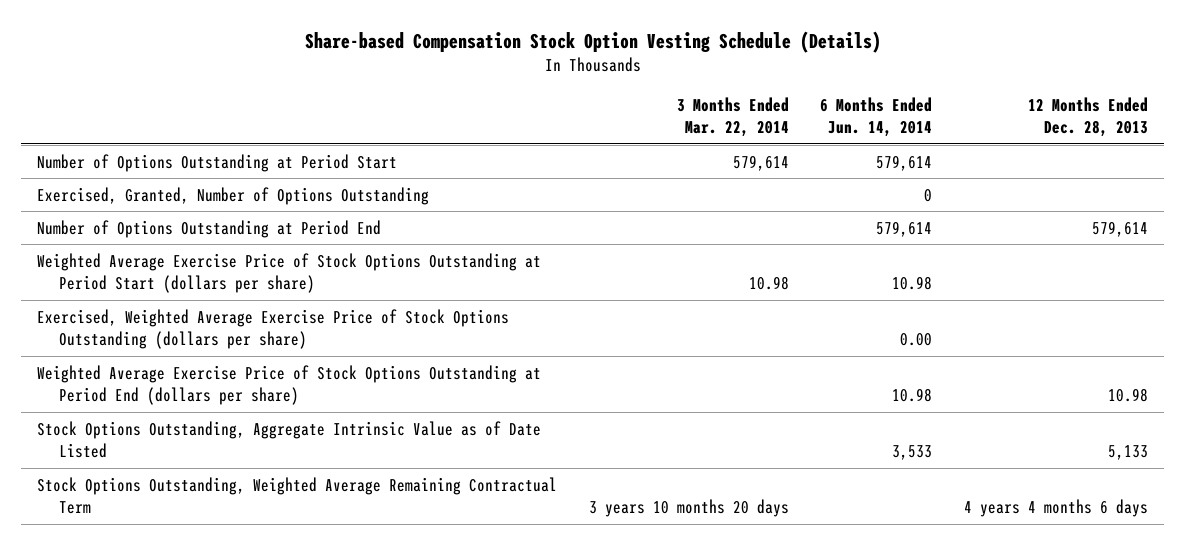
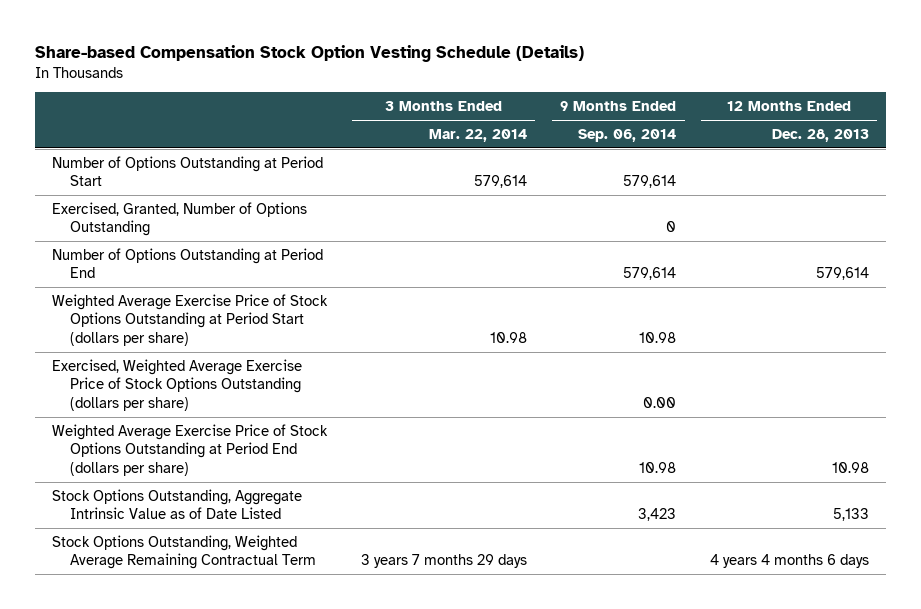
- | 3 Months Ended Mar. 22, 2014 | 6 Months Ended Jun. 14, 2014 | 12 Months Ended Dec. 28, 2013
+ | 3 Months Ended Mar. 22, 2014 | 9 Months Ended Sep. 06, 2014 | 12 Months Ended Dec. 28, 2013
- Stock Options Outstanding, Weighted Average Remaining Contractual Term | 3 years 10 months 20 days | | 4 years 4 months 6 days
+ Stock Options Outstanding, Weighted Average Remaining Contractual Term | 3 years 7 months 29 days | | 4 years 4 months 6 days

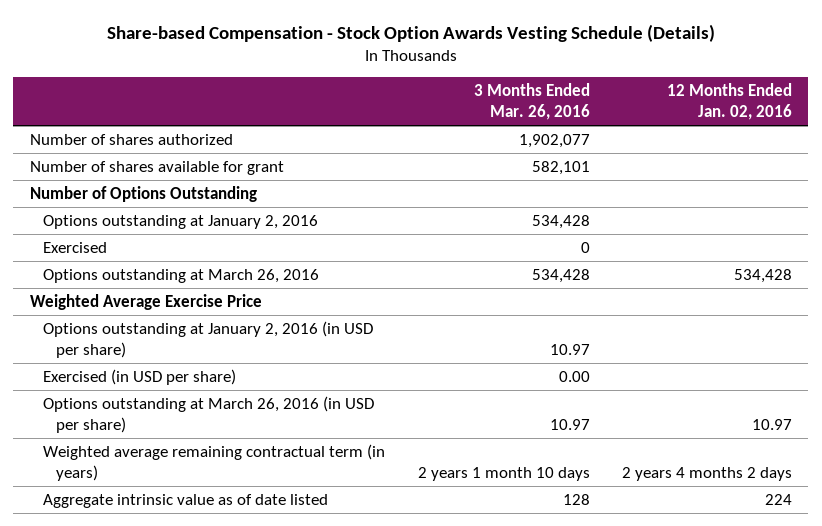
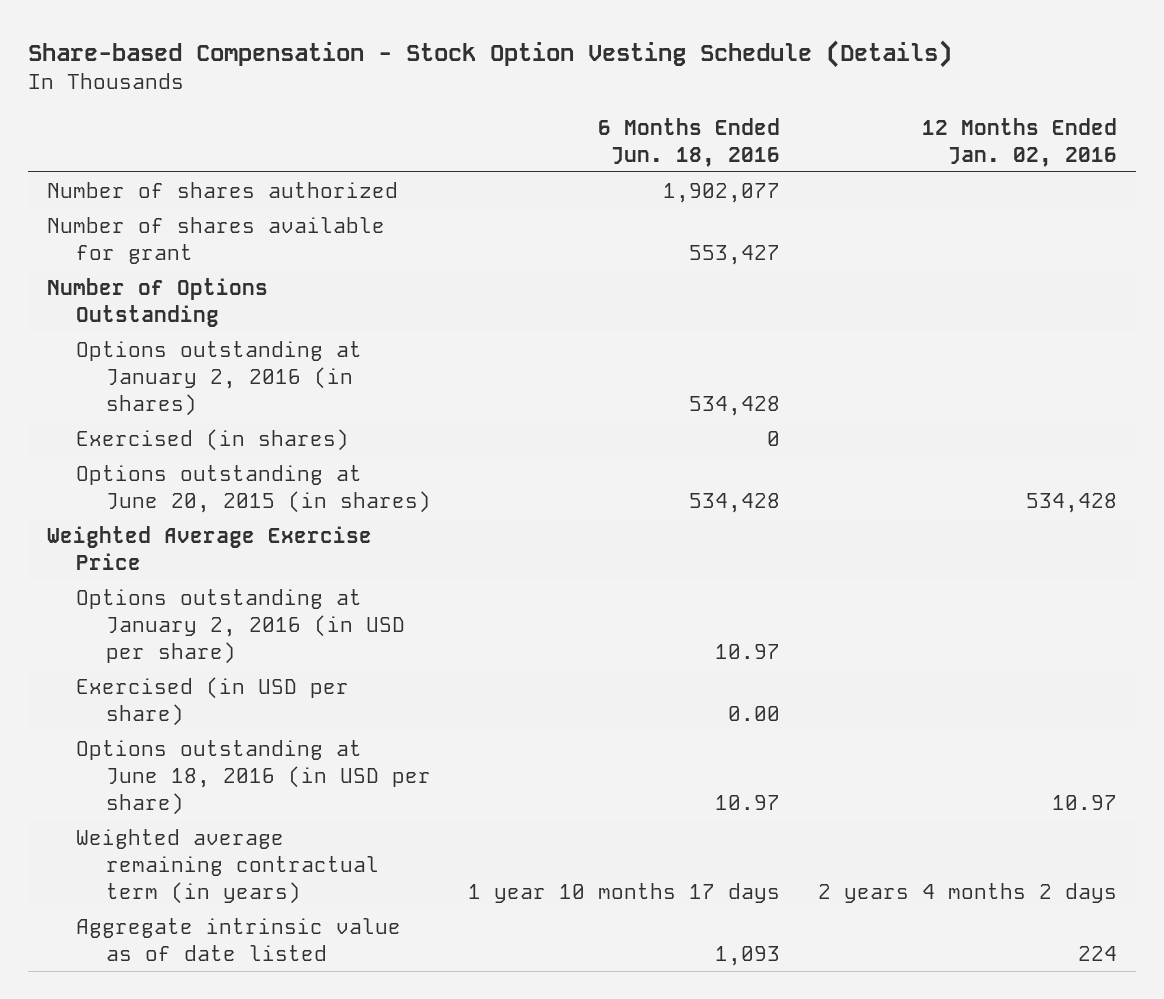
- Share-based Compensation - Stock Option Awards Vesting Schedule (Details)
+ Share-based Compensation - Stock Option Vesting Schedule (Details)
- | 3 Months Ended Mar. 26, 2016 | 12 Months Ended Jan. 02, 2016
+ | 6 Months Ended Jun. 18, 2016 | 12 Months Ended Jan. 02, 2016
- Options outstanding at January 2, 2016 | 534,428 |
- Exercised | 0 |
- Options outstanding at March 26, 2016 | 534,428 | 534,428
+ Options outstanding at January 2, 2016 (in shares) | 534,428 |
+ Exercised (in shares) | 0 |
+ Options outstanding at June 20, 2015 (in shares) | 534,428 | 534,428
- Options outstanding at March 26, 2016 (in USD per share) | 10.97 | 10.97
+ Options outstanding at June 18, 2016 (in USD per share) | 10.97 | 10.97

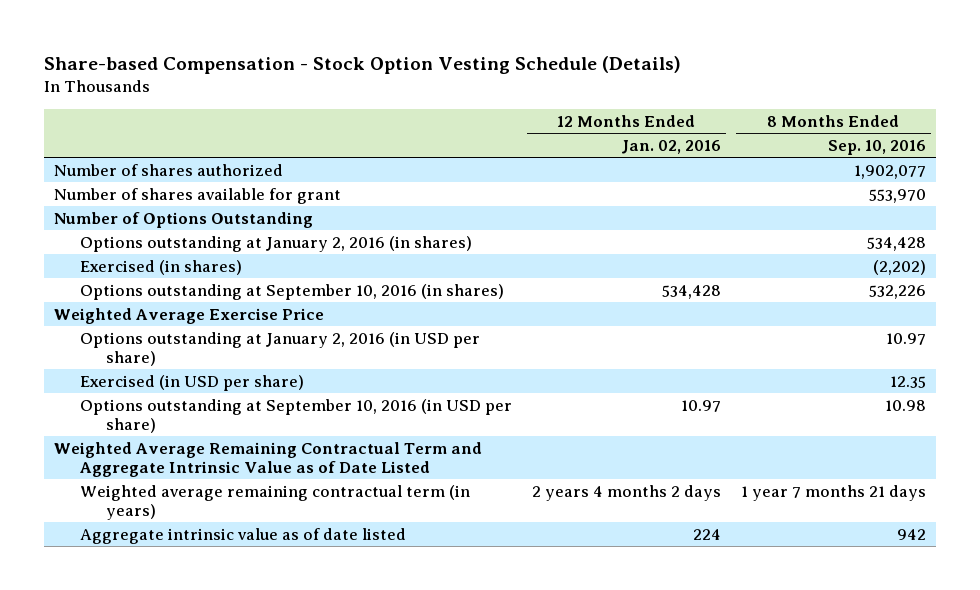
- | 6 Months Ended Jun. 18, 2016 | 12 Months Ended Jan. 02, 2016
+ | 12 Months Ended Jan. 02, 2016 | 8 Months Ended Sep. 10, 2016
- Options outstanding at June 20, 2015 (in shares) | 534,428 | 534,428
+ Options outstanding at September 10, 2016 (in shares) | 534,428 | 532,226
- Options outstanding at June 18, 2016 (in USD per share) | 10.97 | 10.97
+ Options outstanding at September 10, 2016 (in USD per share) | 10.97 | 10.98
+ Weighted Average Remaining Contractual Term and Aggregate Intrinsic Value as of Date Listed

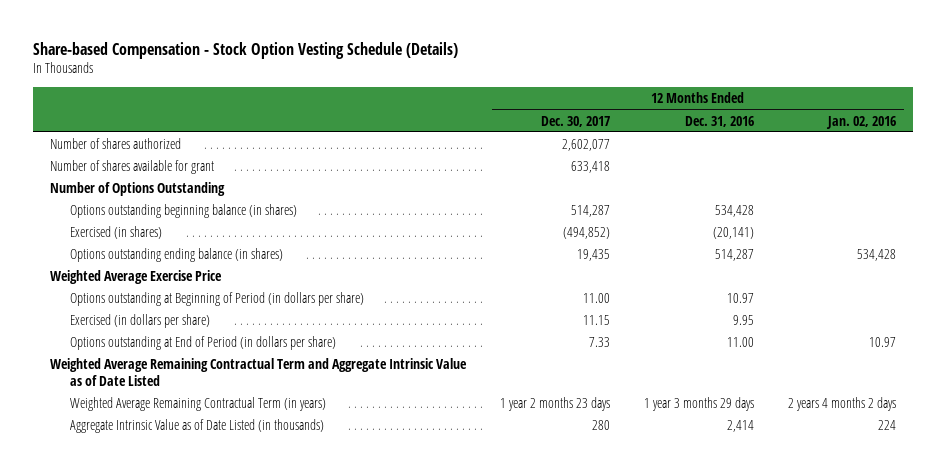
- | 12 Months Ended Jan. 02, 2016 | 8 Months Ended Sep. 10, 2016
+ | 12 Months Ended Dec. 30, 2017 | 12 Months Ended Dec. 31, 2016 | 12 Months Ended Jan. 02, 2016
- Options outstanding at January 2, 2016 (in shares) | | 534,428
+ Options outstanding beginning balance (in shares) | 514,287 | 534,428 |
- Options outstanding at September 10, 2016 (in shares) | 534,428 | 532,226
+ Options outstanding ending balance (in shares) | 19,435 | 514,287 | 534,428
- Options outstanding at January 2, 2016 (in USD per share) | | 10.97
- Exercised (in USD per share) | | 12.35
- Options outstanding at September 10, 2016 (in USD per share) | 10.97 | 10.98
+ Options outstanding at Beginning of Period (in dollars per share) | 11.00 | 10.97 |
+ Exercised (in dollars per share) | 11.15 | 9.95 |
+ Options outstanding at End of Period (in dollars per share) | 7.33 | 11.00 | 10.97
- Weighted average remaining contractual term (in years) | 2 years 4 months 2 days | 1 year 7 months 21 days
- Aggregate intrinsic value as of date listed | 224 | 942
+ Weighted Average Remaining Contractual Term (in years) | 1 year 2 months 23 days | 1 year 3 months 29 days | 2 years 4 months 2 days
+ Aggregate Intrinsic Value as of Date Listed (in thousands) | 280 | 2,414 | 224

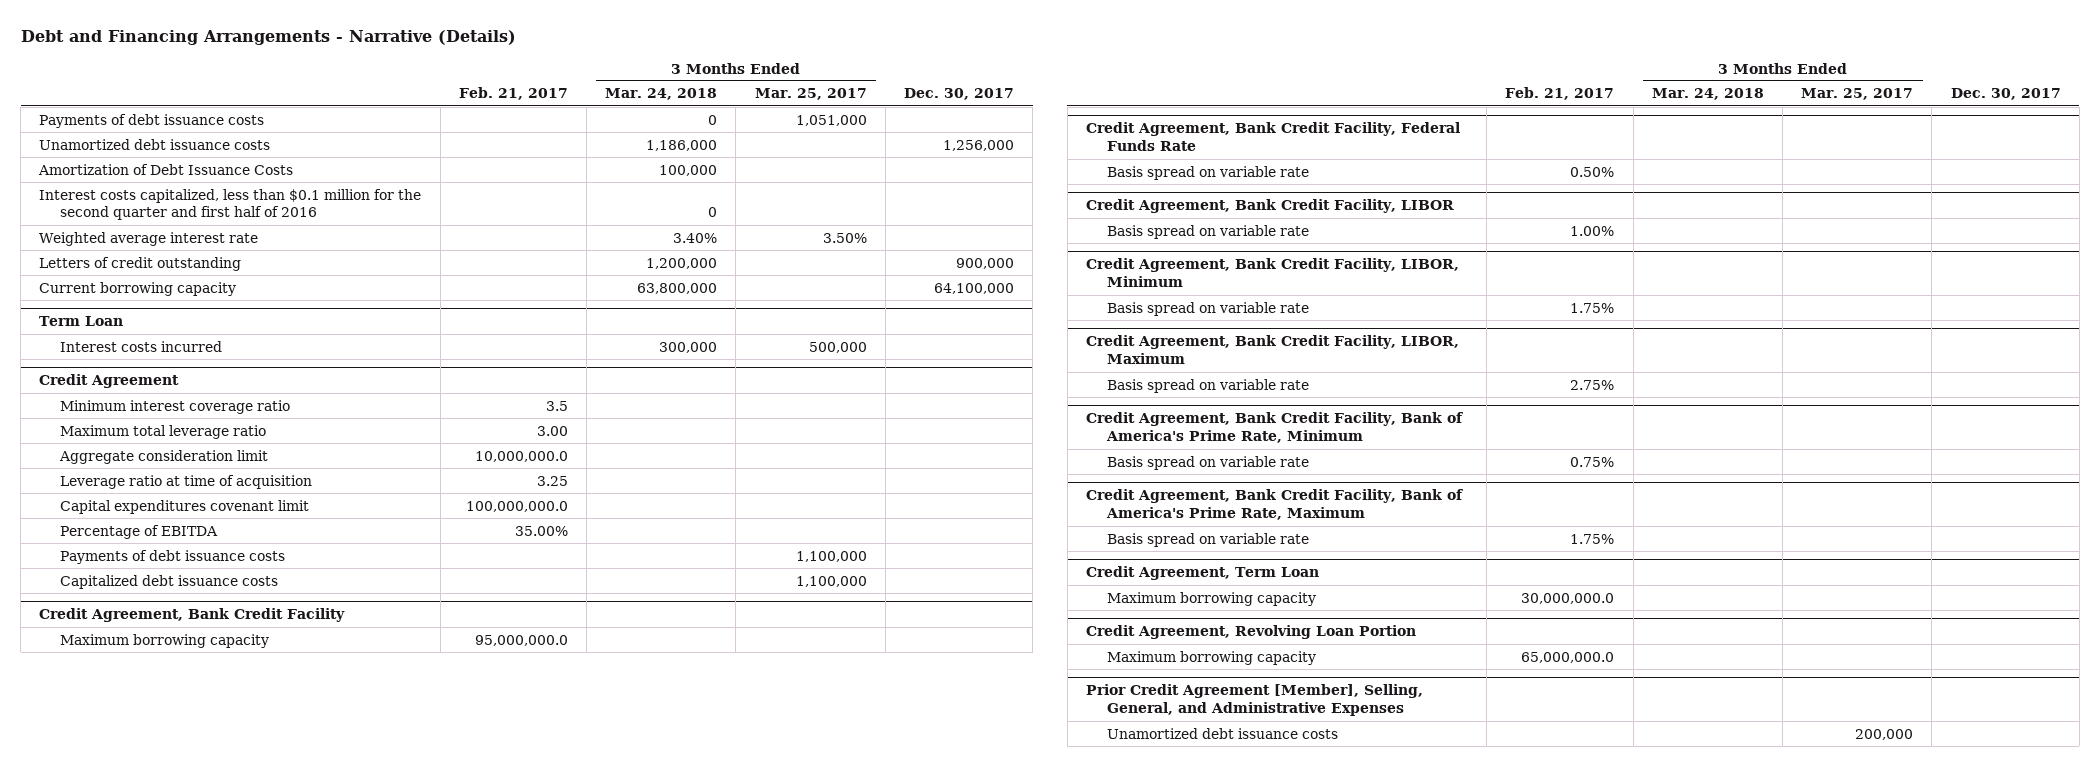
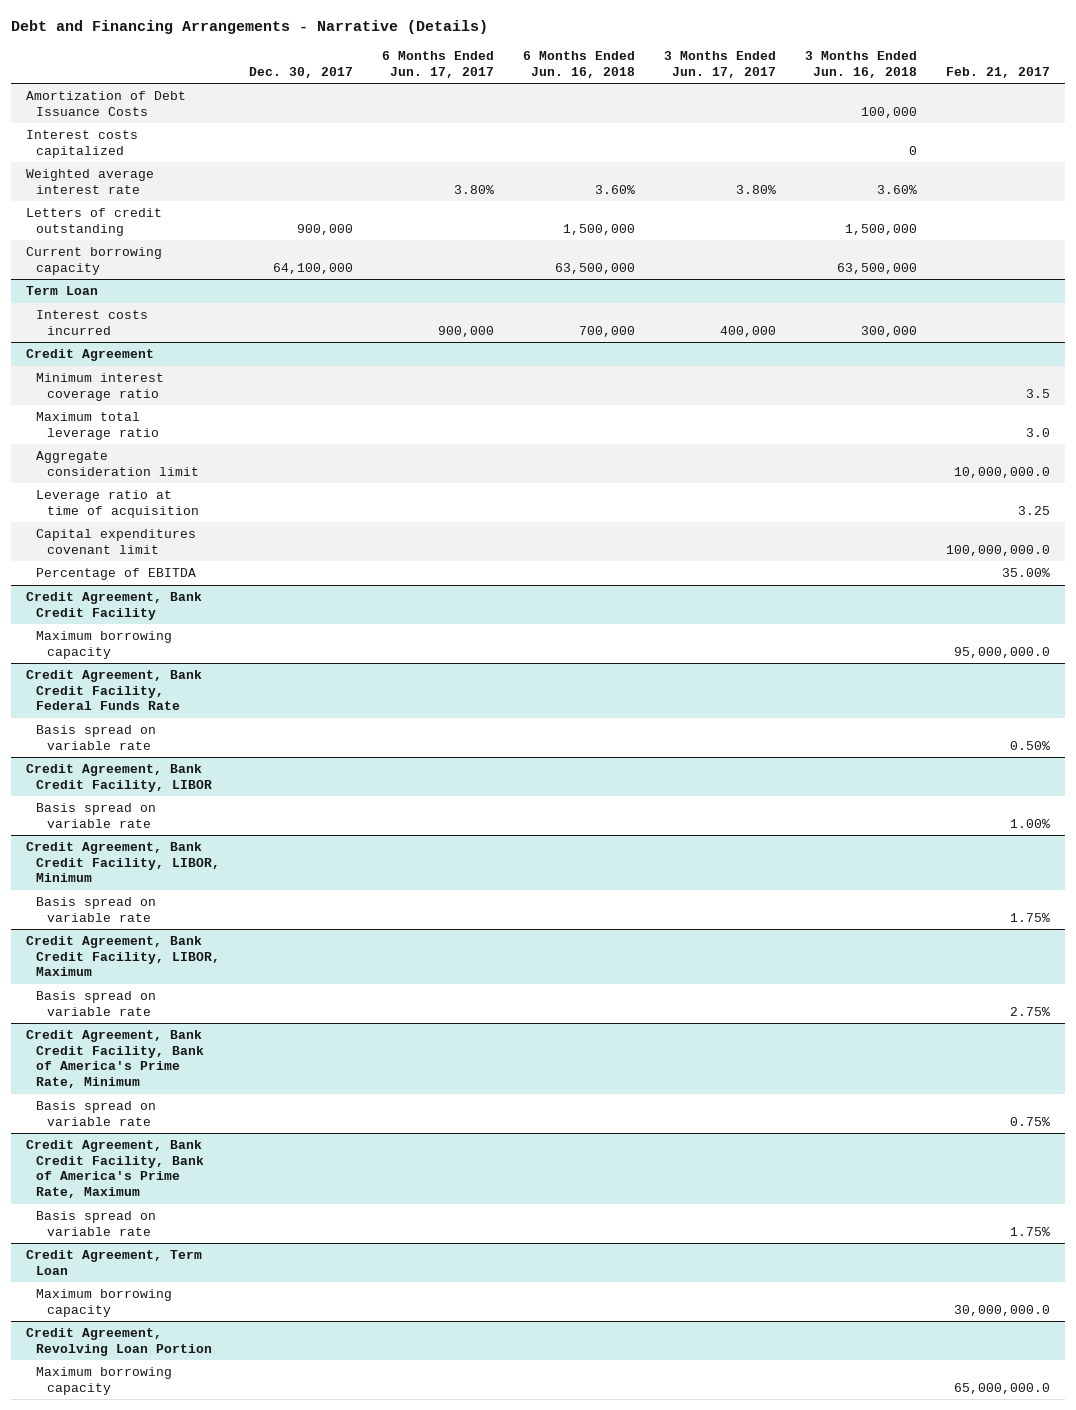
- | Feb. 21, 2017 | 3 Months Ended Mar. 24, 2018 | 3 Months Ended Mar. 25, 2017 | Dec. 30, 2017
+ | Dec. 30, 2017 | 6 Months Ended Jun. 17, 2017 | 6 Months Ended Jun. 16, 2018 | 3 Months Ended Jun. 17, 2017 | 3 Months Ended Jun. 16, 2018 | Feb. 21, 2017
- Payments of debt issuance costs | | 0 | 1,051,000 |
- Unamortized debt issuance costs | | 1,186,000 | | 1,256,000
- Interest costs capitalized, less than $0.1 million for the second quarter and first half of 2016 | | 0 | |
+ Interest costs capitalized | | | | | 0 |
@ Credit Agreement
- Maximum total leverage ratio | 3.00 | | |
+ Maximum total leverage ratio | | | | | | 3.0
- Payments of debt issuance costs | | | 1,100,000 |
- Capitalized debt issuance costs | | | 1,100,000 |
- Prior Credit Agreement [Member], Selling, General, and Administrative Expenses
- Unamortized debt issuance costs | | | 200,000 |

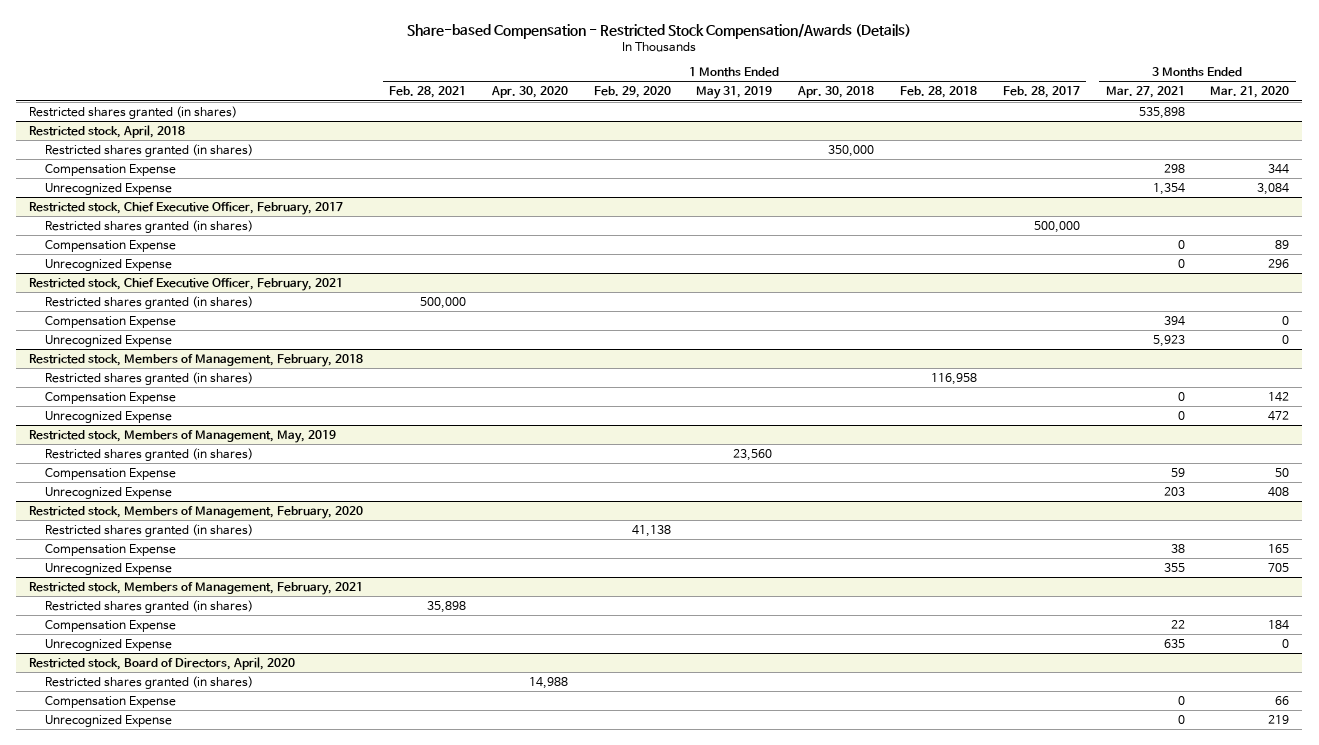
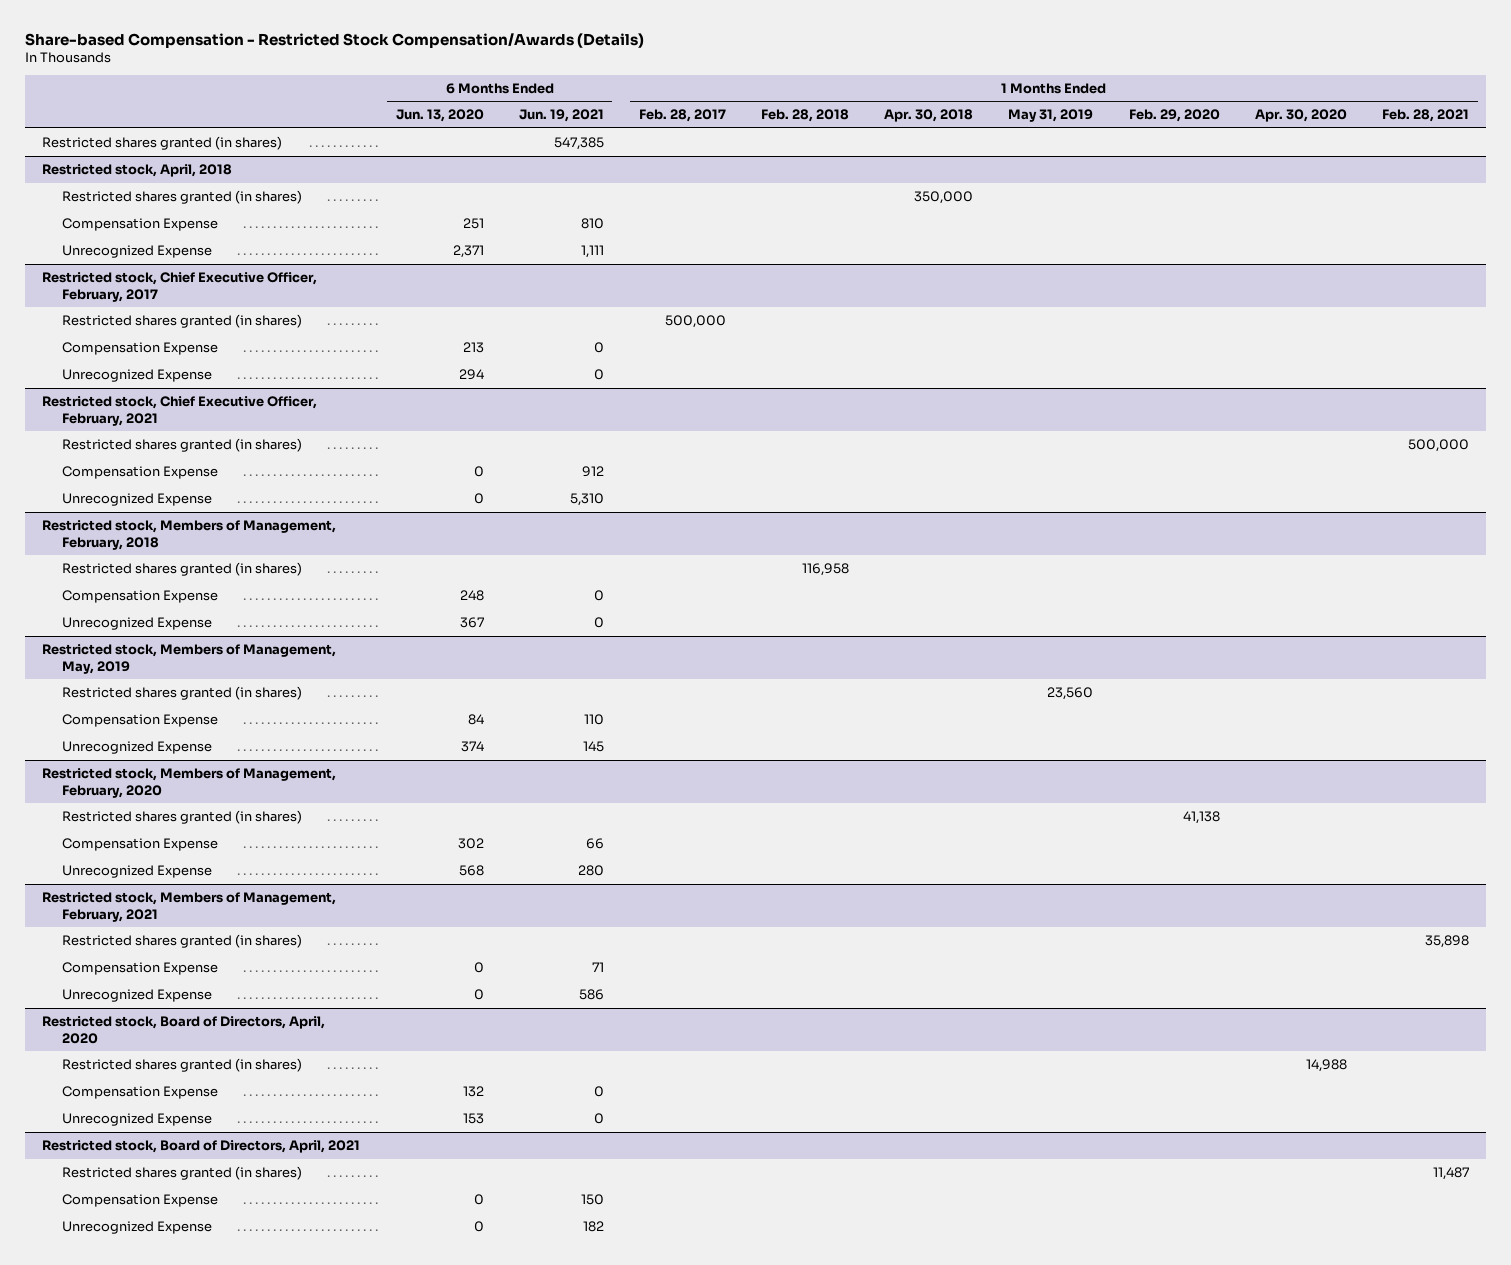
- | 1 Months Ended Feb. 28, 2021 | 1 Months Ended Apr. 30, 2020 | 1 Months Ended Feb. 29, 2020 | 1 Months Ended May 31, 2019 | 1 Months Ended Apr. 30, 2018 | 1 Months Ended Feb. 28, 2018 | 1 Months Ended Feb. 28, 2017 | 3 Months Ended Mar. 27, 2021 | 3 Months Ended Mar. 21, 2020
+ | 6 Months Ended Jun. 13, 2020 | 6 Months Ended Jun. 19, 2021 | 1 Months Ended Feb. 28, 2017 | 1 Months Ended Feb. 28, 2018 | 1 Months Ended Apr. 30, 2018 | 1 Months Ended May 31, 2019 | 1 Months Ended Feb. 29, 2020 | 1 Months Ended Apr. 30, 2020 | 1 Months Ended Feb. 28, 2021
+ Restricted stock, Board of Directors, April, 2021
+ Restricted shares granted (in shares) | | | | | | | | | 11,487
+ Compensation Expense | 0 | 150 | | | | | | |
+ Unrecognized Expense | 0 | 182 | | | | | | |

